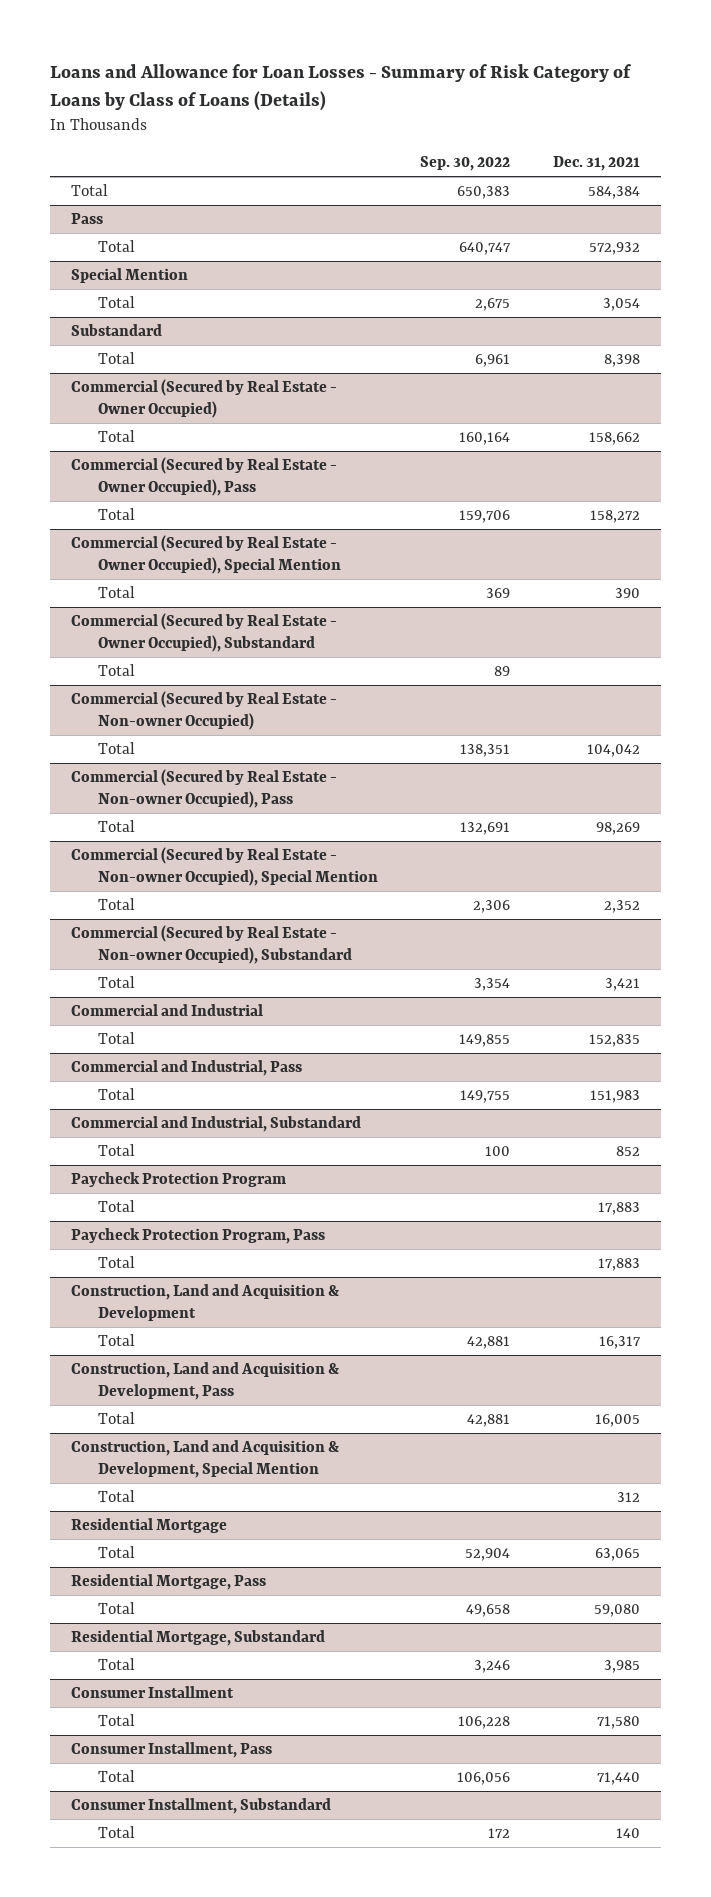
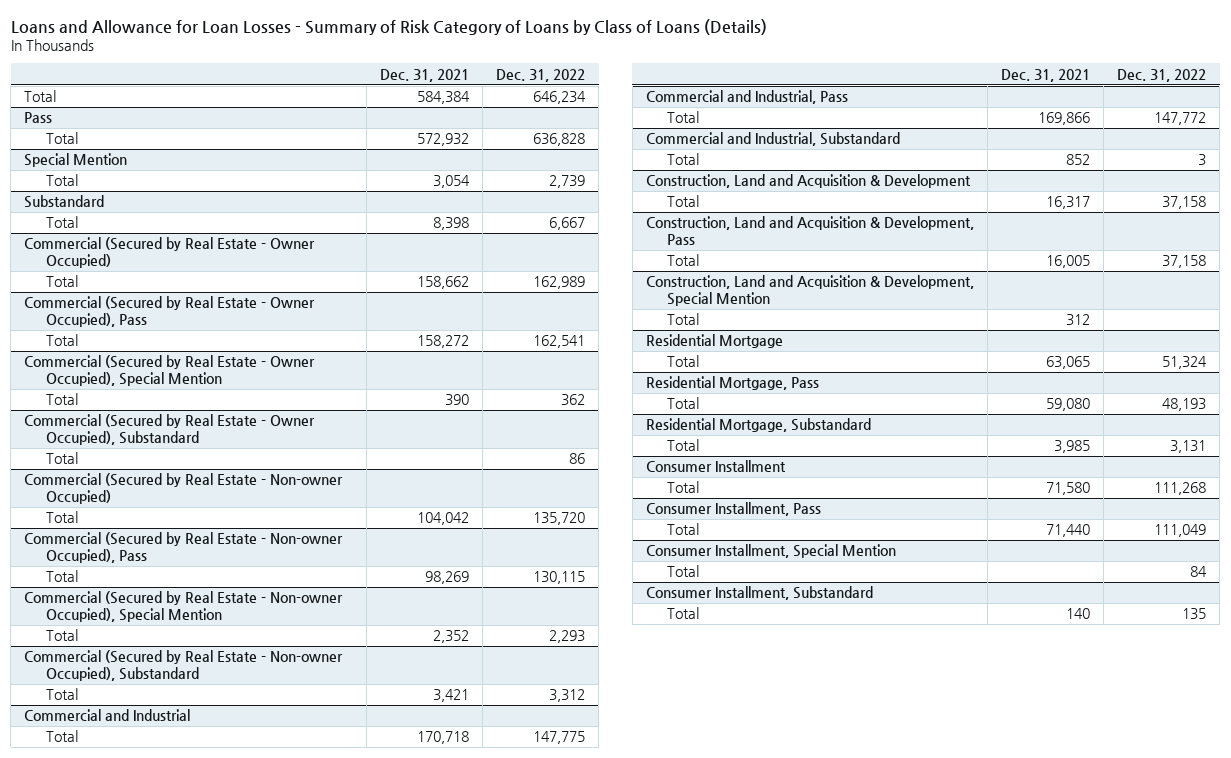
- | Sep. 30, 2022 | Dec. 31, 2021
+ | Dec. 31, 2021 | Dec. 31, 2022
@ Commercial and Industrial
- Total | 149,855 | 152,835
+ Total | 170,718 | 147,775
@ Commercial and Industrial, Pass
- Total | 149,755 | 151,983
+ Total | 169,866 | 147,772
- Paycheck Protection Program
- Total | | 17,883
- Paycheck Protection Program, Pass
- Total | | 17,883
+ Consumer Installment, Special Mention
+ Total | | 84

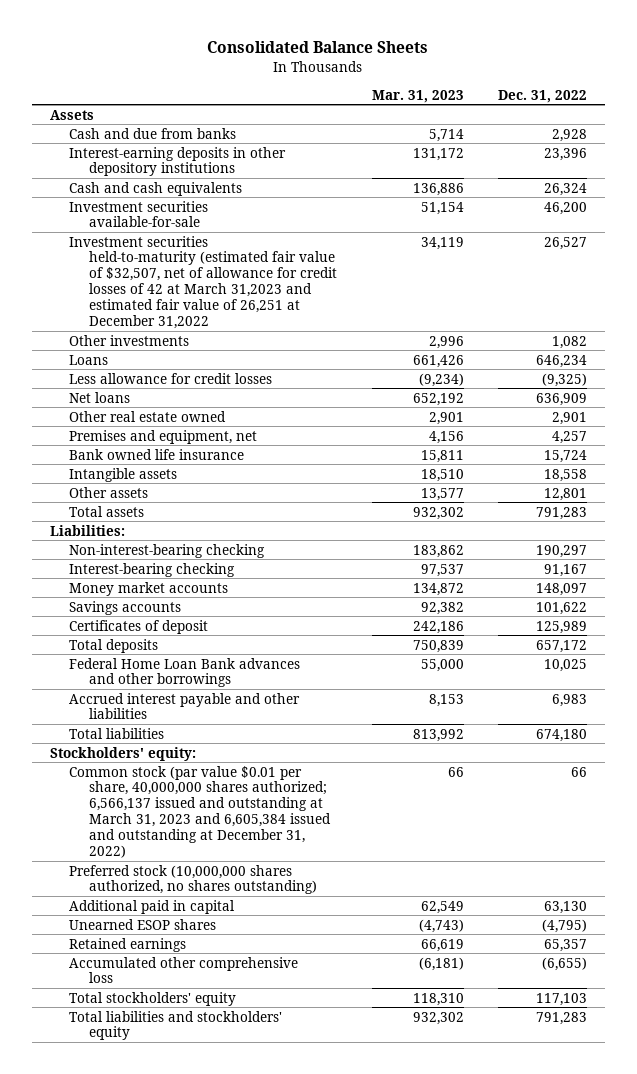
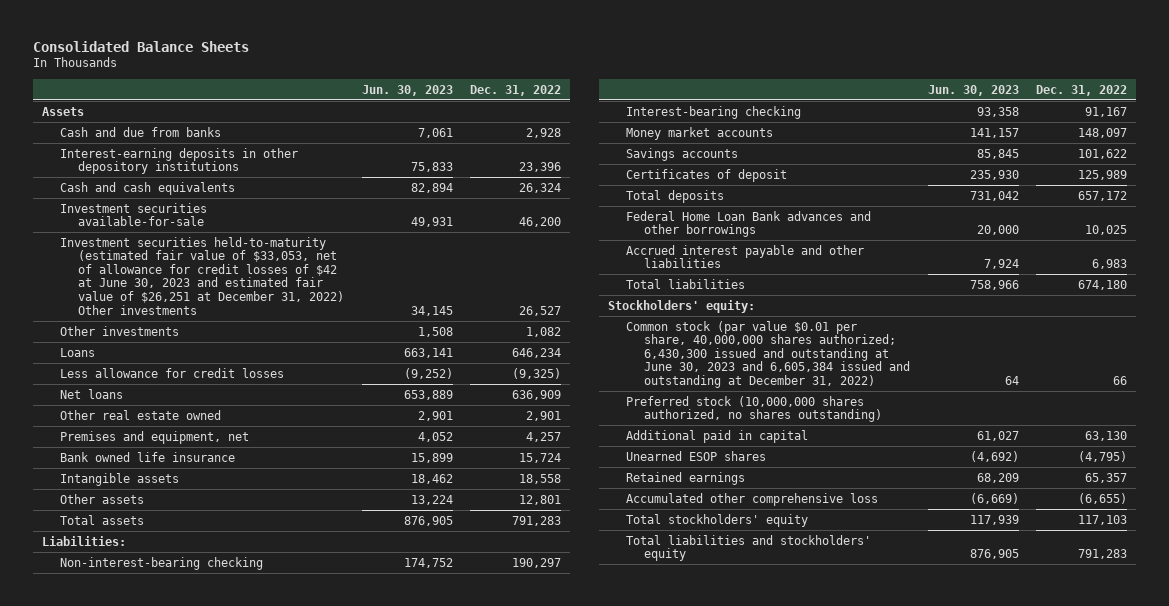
- | Mar. 31, 2023 | Dec. 31, 2022
+ | Jun. 30, 2023 | Dec. 31, 2022
- Investment securities held-to-maturity (estimated fair value of $32,507, net of allowance for credit losses of 42 at March 31,2023 and estimated fair value of 26,251 at December 31,2022 | 34,119 | 26,527
+ Investment securities held-to-maturity (estimated fair value of $33,053, net of allowance for credit losses of $42 at June 30, 2023 and estimated fair value of $26,251 at December 31, 2022) Other investments | 34,145 | 26,527
- Common stock (par value $0.01 per share, 40,000,000 shares authorized; 6,566,137 issued and outstanding at March 31, 2023 and 6,605,384 issued and outstanding at December 31, 2022) | 66 | 66
+ Common stock (par value $0.01 per share, 40,000,000 shares authorized; 6,430,300 issued and outstanding at June 30, 2023 and 6,605,384 issued and outstanding at December 31, 2022) | 64 | 66

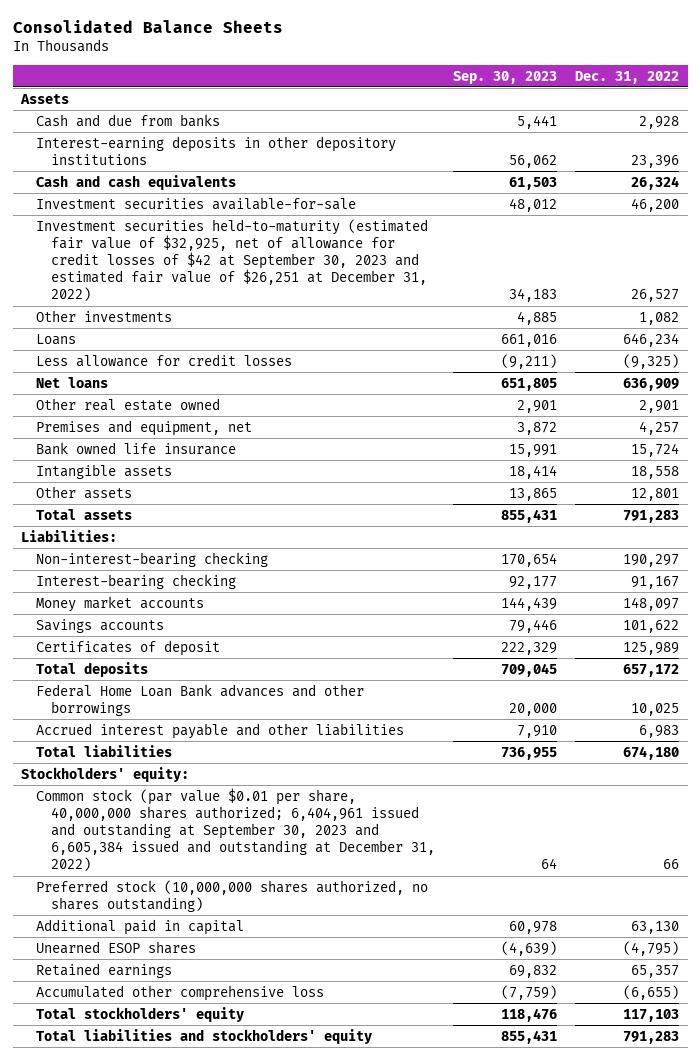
- | Jun. 30, 2023 | Dec. 31, 2022
+ | Sep. 30, 2023 | Dec. 31, 2022
- Investment securities held-to-maturity (estimated fair value of $33,053, net of allowance for credit losses of $42 at June 30, 2023 and estimated fair value of $26,251 at December 31, 2022) Other investments | 34,145 | 26,527
+ Investment securities held-to-maturity (estimated fair value of $32,925, net of allowance for credit losses of $42 at September 30, 2023 and estimated fair value of $26,251 at December 31, 2022) | 34,183 | 26,527
- Common stock (par value $0.01 per share, 40,000,000 shares authorized; 6,430,300 issued and outstanding at June 30, 2023 and 6,605,384 issued and outstanding at December 31, 2022) | 64 | 66
+ Common stock (par value $0.01 per share, 40,000,000 shares authorized; 6,404,961 issued and outstanding at September 30, 2023 and 6,605,384 issued and outstanding at December 31, 2022) | 64 | 66

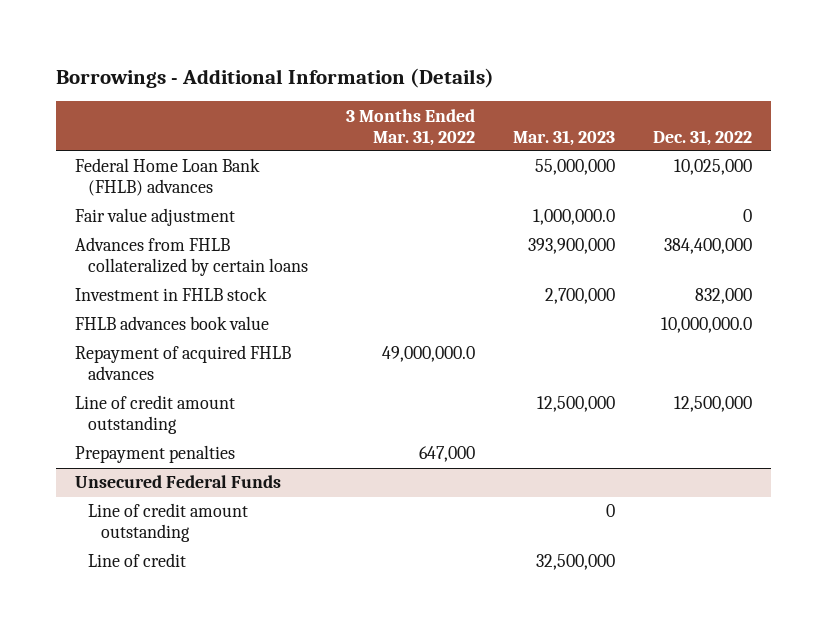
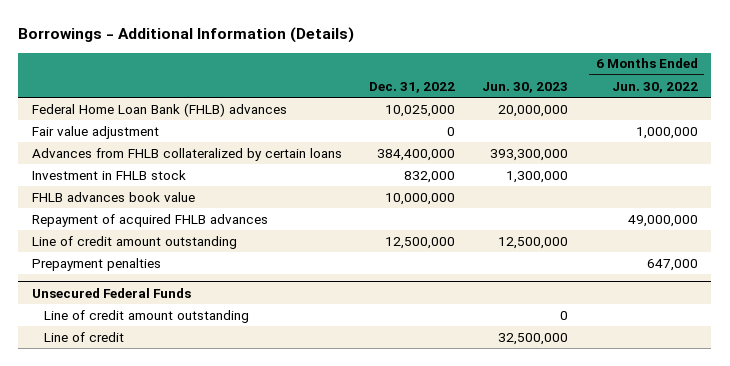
- | 3 Months Ended Mar. 31, 2022 | Mar. 31, 2023 | Dec. 31, 2022
+ | Dec. 31, 2022 | Jun. 30, 2023 | 6 Months Ended Jun. 30, 2022
- FHLB advances book value | | | 10,000,000.0
+ FHLB advances book value | 10,000,000 | |

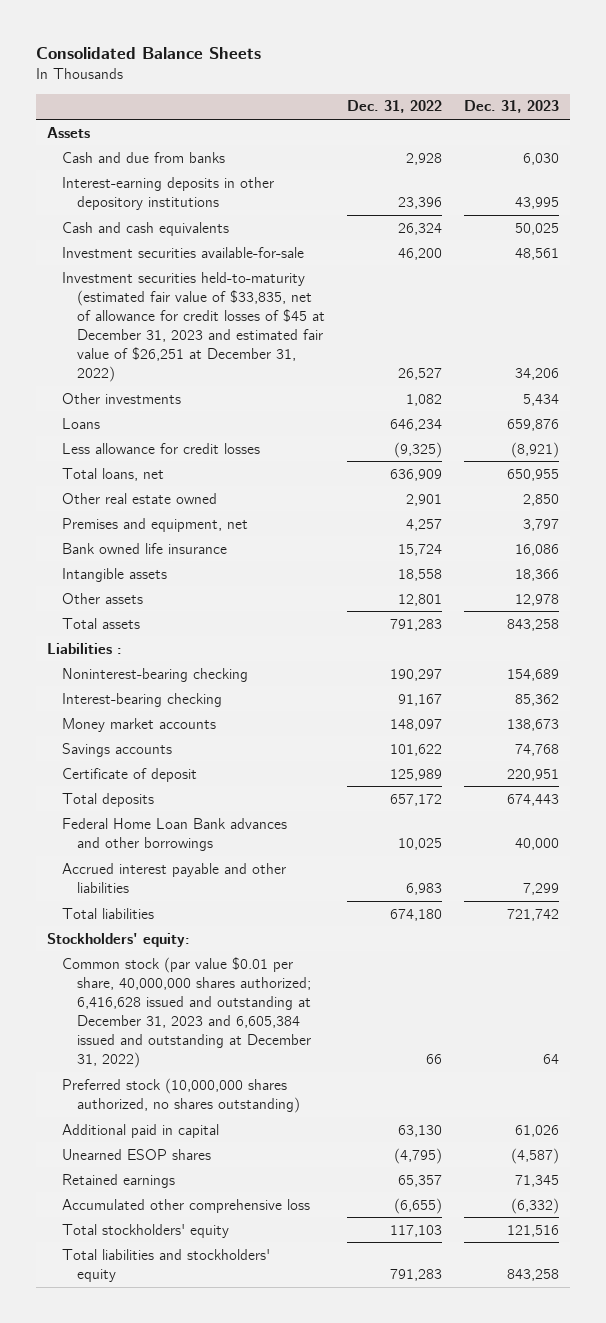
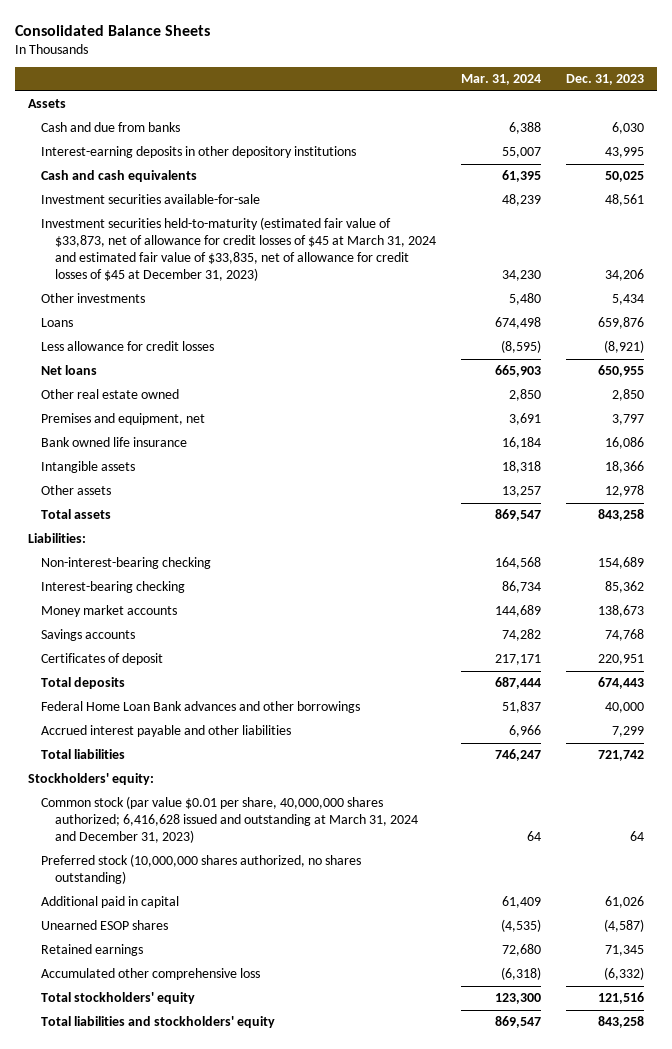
- | Dec. 31, 2022 | Dec. 31, 2023
+ | Mar. 31, 2024 | Dec. 31, 2023
- Investment securities held-to-maturity (estimated fair value of $33,835, net of allowance for credit losses of $45 at December 31, 2023 and estimated fair value of $26,251 at December 31, 2022) | 26,527 | 34,206
+ Investment securities held-to-maturity (estimated fair value of $33,873, net of allowance for credit losses of $45 at March 31, 2024 and estimated fair value of $33,835, net of allowance for credit losses of $45 at December 31, 2023) | 34,230 | 34,206
- Total loans, net | 636,909 | 650,955
+ Net loans | 665,903 | 650,955
- Liabilities :
- Noninterest-bearing checking | 190,297 | 154,689
+ Liabilities:
+ Non-interest-bearing checking | 164,568 | 154,689
- Certificate of deposit | 125,989 | 220,951
+ Certificates of deposit | 217,171 | 220,951
- Common stock (par value $0.01 per share, 40,000,000 shares authorized; 6,416,628 issued and outstanding at December 31, 2023 and 6,605,384 issued and outstanding at December 31, 2022) | 66 | 64
+ Common stock (par value $0.01 per share, 40,000,000 shares authorized; 6,416,628 issued and outstanding at March 31, 2024 and December 31, 2023) | 64 | 64

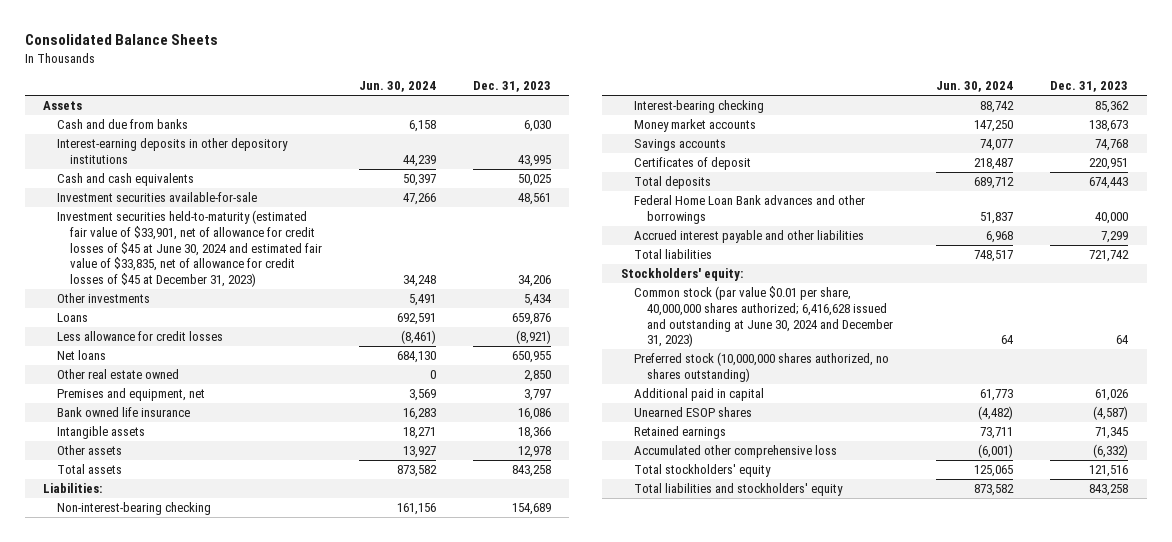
- | Mar. 31, 2024 | Dec. 31, 2023
+ | Jun. 30, 2024 | Dec. 31, 2023
- Investment securities held-to-maturity (estimated fair value of $33,873, net of allowance for credit losses of $45 at March 31, 2024 and estimated fair value of $33,835, net of allowance for credit losses of $45 at December 31, 2023) | 34,230 | 34,206
+ Investment securities held-to-maturity (estimated fair value of $33,901, net of allowance for credit losses of $45 at June 30, 2024 and estimated fair value of $33,835, net of allowance for credit losses of $45 at December 31, 2023) | 34,248 | 34,206
- Common stock (par value $0.01 per share, 40,000,000 shares authorized; 6,416,628 issued and outstanding at March 31, 2024 and December 31, 2023) | 64 | 64
+ Common stock (par value $0.01 per share, 40,000,000 shares authorized; 6,416,628 issued and outstanding at June 30, 2024 and December 31, 2023) | 64 | 64

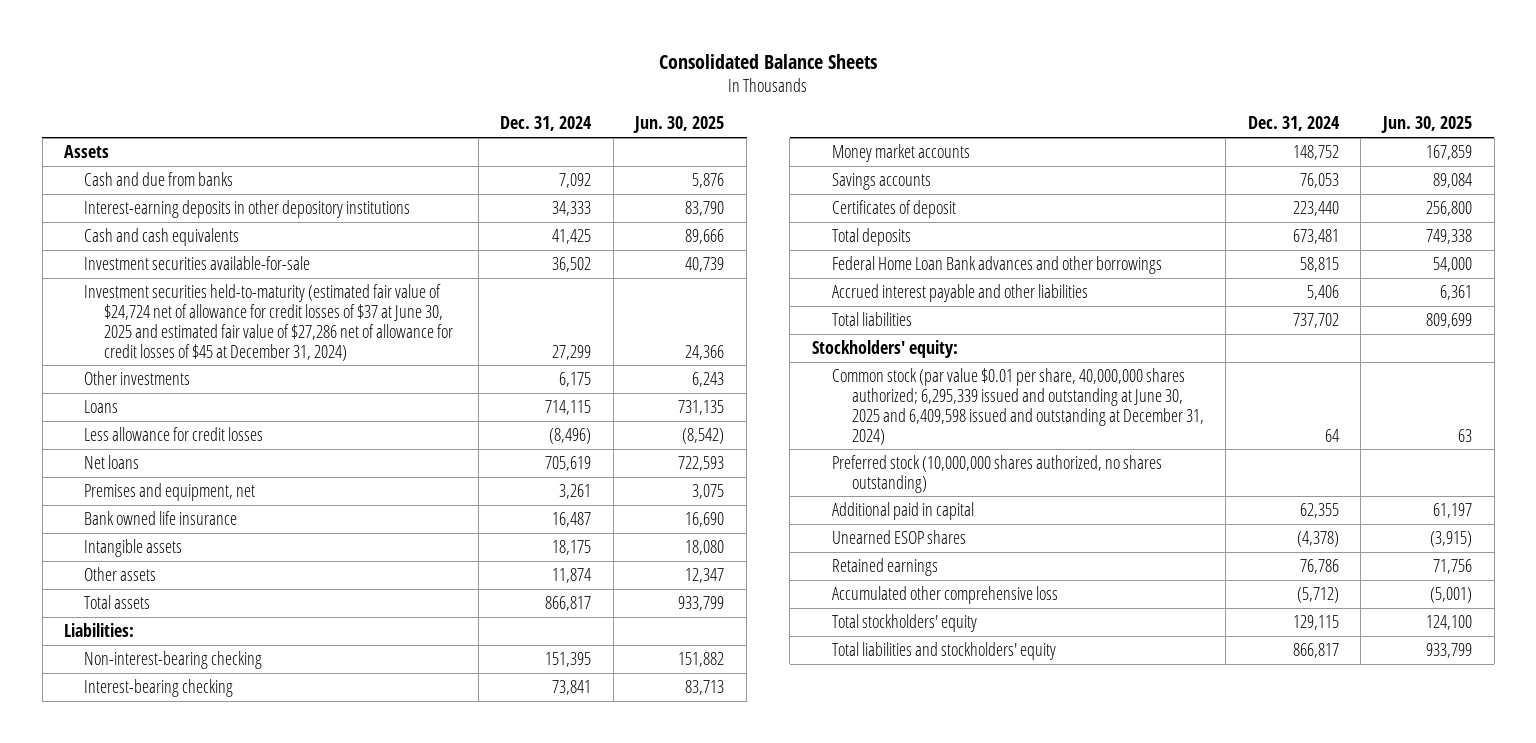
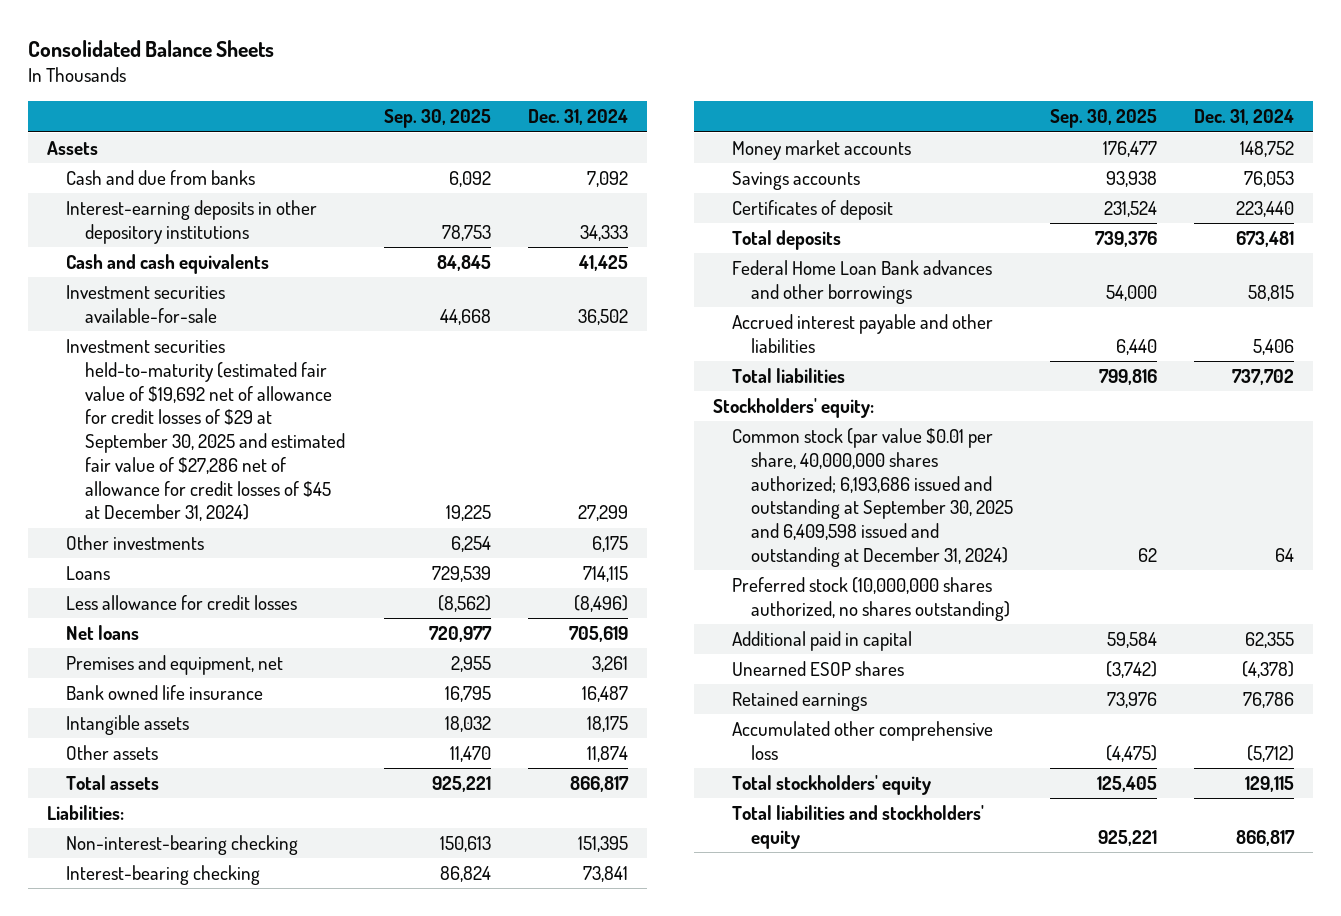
- | Dec. 31, 2024 | Jun. 30, 2025
+ | Sep. 30, 2025 | Dec. 31, 2024
- Investment securities held-to-maturity (estimated fair value of $24,724 net of allowance for credit losses of $37 at June 30, 2025 and estimated fair value of $27,286 net of allowance for credit losses of $45 at December 31, 2024) | 27,299 | 24,366
+ Investment securities held-to-maturity (estimated fair value of $19,692 net of allowance for credit losses of $29 at September 30, 2025 and estimated fair value of $27,286 net of allowance for credit losses of $45 at December 31, 2024) | 19,225 | 27,299
- Common stock (par value $0.01 per share, 40,000,000 shares authorized; 6,295,339 issued and outstanding at June 30, 2025 and 6,409,598 issued and outstanding at December 31, 2024) | 64 | 63
+ Common stock (par value $0.01 per share, 40,000,000 shares authorized; 6,193,686 issued and outstanding at September 30, 2025 and 6,409,598 issued and outstanding at December 31, 2024) | 62 | 64

